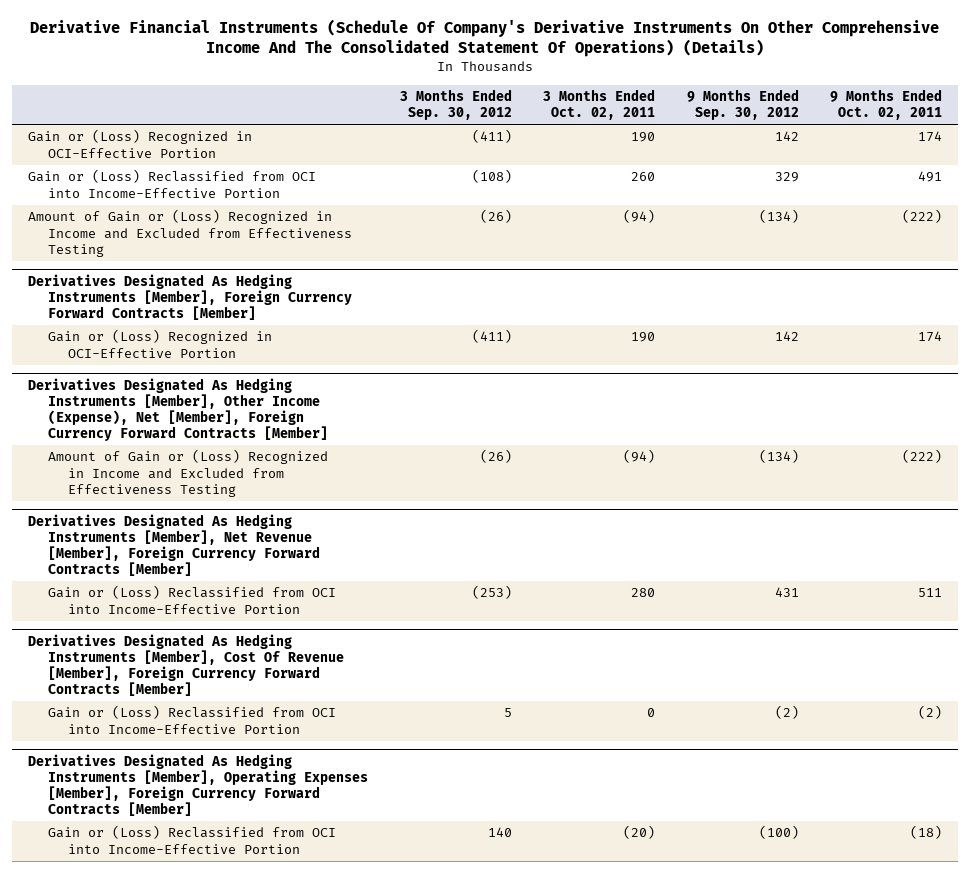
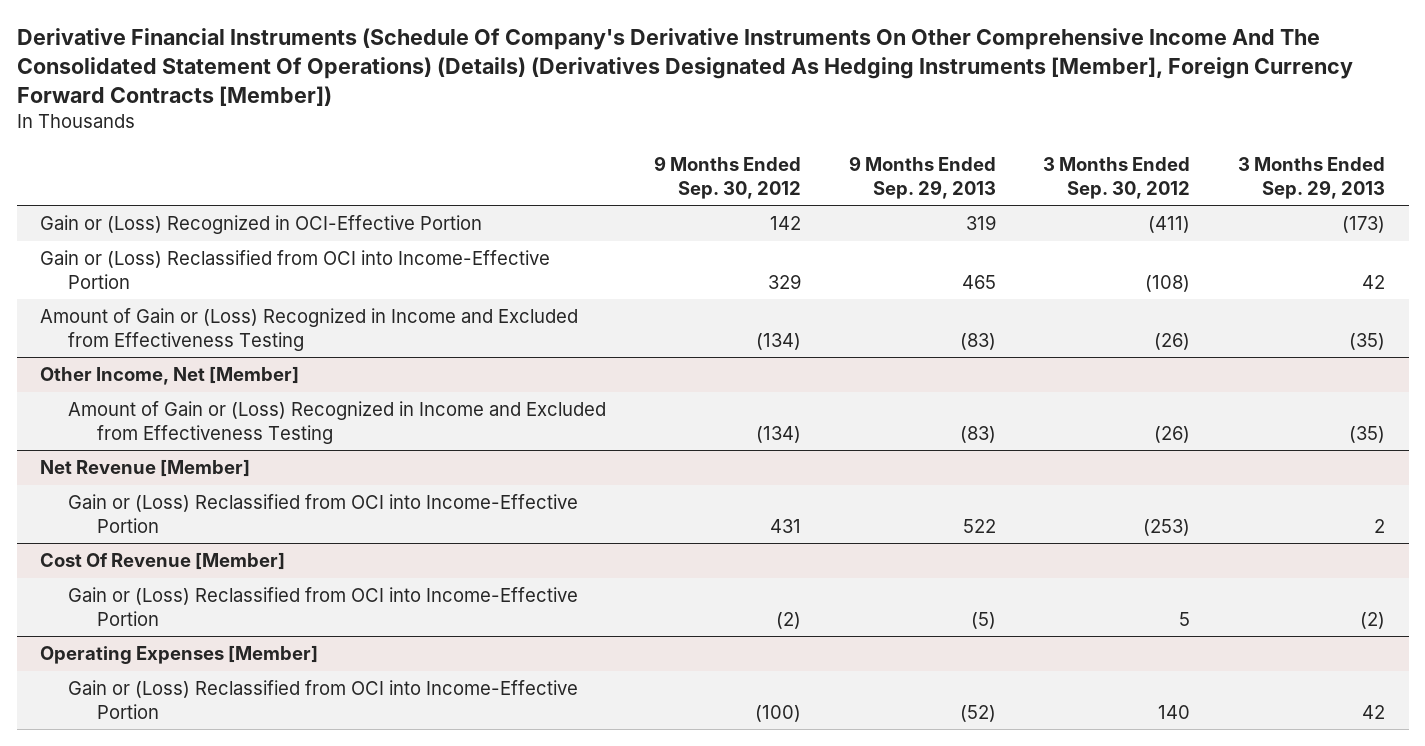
- Derivative Financial Instruments (Schedule Of Company's Derivative Instruments On Other Comprehensive Income And The Consolidated Statement Of Operations) (Details)
+ Derivative Financial Instruments (Schedule Of Company's Derivative Instruments On Other Comprehensive Income And The Consolidated Statement Of Operations) (Details) (Derivatives Designated As Hedging Instruments [Member], Foreign Currency Forward Contracts [Member])
- | 3 Months Ended Sep. 30, 2012 | 3 Months Ended Oct. 02, 2011 | 9 Months Ended Sep. 30, 2012 | 9 Months Ended Oct. 02, 2011
+ | 9 Months Ended Sep. 30, 2012 | 9 Months Ended Sep. 29, 2013 | 3 Months Ended Sep. 30, 2012 | 3 Months Ended Sep. 29, 2013
- Derivatives Designated As Hedging Instruments [Member], Foreign Currency Forward Contracts [Member]
- Gain or (Loss) Recognized in OCI-Effective Portion | (411) | 190 | 142 | 174
- Derivatives Designated As Hedging Instruments [Member], Other Income (Expense), Net [Member], Foreign Currency Forward Contracts [Member]
+ Other Income, Net [Member]
- Derivatives Designated As Hedging Instruments [Member], Net Revenue [Member], Foreign Currency Forward Contracts [Member]
+ Net Revenue [Member]
- Derivatives Designated As Hedging Instruments [Member], Cost Of Revenue [Member], Foreign Currency Forward Contracts [Member]
+ Cost Of Revenue [Member]
- Derivatives Designated As Hedging Instruments [Member], Operating Expenses [Member], Foreign Currency Forward Contracts [Member]
+ Operating Expenses [Member]

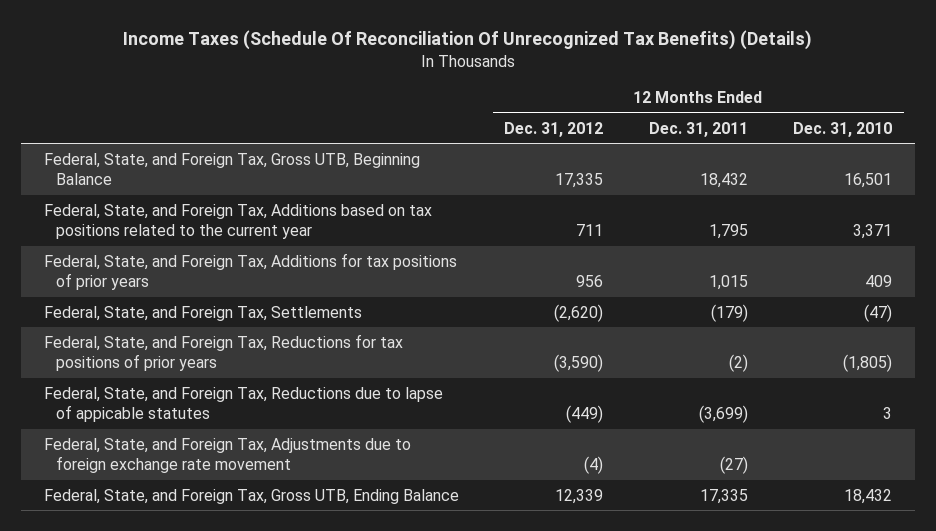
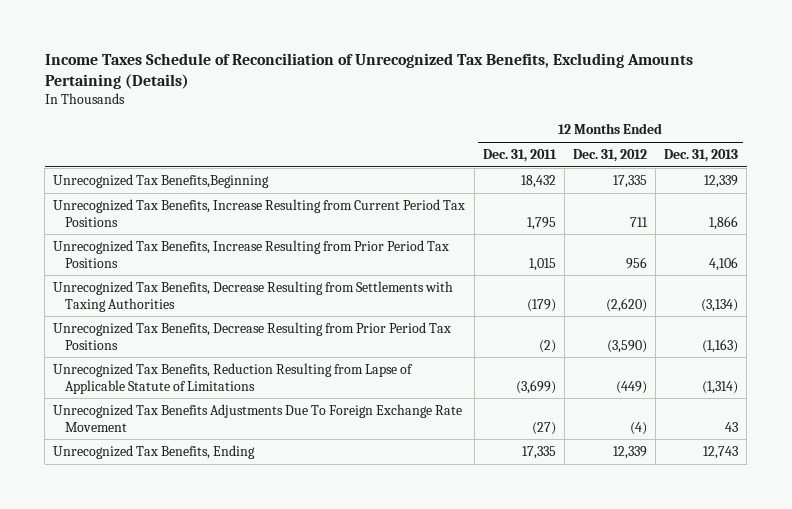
- Income Taxes (Schedule Of Reconciliation Of Unrecognized Tax Benefits) (Details)
+ Income Taxes Schedule of Reconciliation of Unrecognized Tax Benefits, Excluding Amounts Pertaining (Details)
- | 12 Months Ended Dec. 31, 2012 | 12 Months Ended Dec. 31, 2011 | 12 Months Ended Dec. 31, 2010
+ | 12 Months Ended Dec. 31, 2011 | 12 Months Ended Dec. 31, 2012 | 12 Months Ended Dec. 31, 2013
- Federal, State, and Foreign Tax, Gross UTB, Beginning Balance | 17,335 | 18,432 | 16,501
- Federal, State, and Foreign Tax, Additions based on tax positions related to the current year | 711 | 1,795 | 3,371
- Federal, State, and Foreign Tax, Additions for tax positions of prior years | 956 | 1,015 | 409
- Federal, State, and Foreign Tax, Settlements | (2,620) | (179) | (47)
- Federal, State, and Foreign Tax, Reductions for tax positions of prior years | (3,590) | (2) | (1,805)
- Federal, State, and Foreign Tax, Reductions due to lapse of appicable statutes | (449) | (3,699) | 3
- Federal, State, and Foreign Tax, Adjustments due to foreign exchange rate movement | (4) | (27) |
- Federal, State, and Foreign Tax, Gross UTB, Ending Balance | 12,339 | 17,335 | 18,432
+ Unrecognized Tax Benefits,Beginning | 18,432 | 17,335 | 12,339
+ Unrecognized Tax Benefits, Increase Resulting from Current Period Tax Positions | 1,795 | 711 | 1,866
+ Unrecognized Tax Benefits, Increase Resulting from Prior Period Tax Positions | 1,015 | 956 | 4,106
+ Unrecognized Tax Benefits, Decrease Resulting from Settlements with Taxing Authorities | (179) | (2,620) | (3,134)
+ Unrecognized Tax Benefits, Decrease Resulting from Prior Period Tax Positions | (2) | (3,590) | (1,163)
+ Unrecognized Tax Benefits, Reduction Resulting from Lapse of Applicable Statute of Limitations | (3,699) | (449) | (1,314)
+ Unrecognized Tax Benefits Adjustments Due To Foreign Exchange Rate Movement | (27) | (4) | 43
+ Unrecognized Tax Benefits, Ending | 17,335 | 12,339 | 12,743

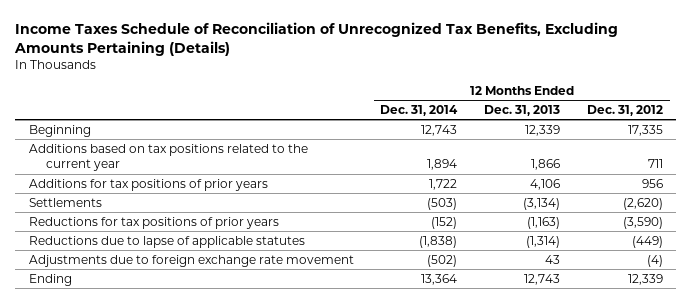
- | 12 Months Ended Dec. 31, 2011 | 12 Months Ended Dec. 31, 2012 | 12 Months Ended Dec. 31, 2013
+ | 12 Months Ended Dec. 31, 2014 | 12 Months Ended Dec. 31, 2013 | 12 Months Ended Dec. 31, 2012
- Unrecognized Tax Benefits,Beginning | 18,432 | 17,335 | 12,339
- Unrecognized Tax Benefits, Increase Resulting from Current Period Tax Positions | 1,795 | 711 | 1,866
- Unrecognized Tax Benefits, Increase Resulting from Prior Period Tax Positions | 1,015 | 956 | 4,106
- Unrecognized Tax Benefits, Decrease Resulting from Settlements with Taxing Authorities | (179) | (2,620) | (3,134)
- Unrecognized Tax Benefits, Decrease Resulting from Prior Period Tax Positions | (2) | (3,590) | (1,163)
- Unrecognized Tax Benefits, Reduction Resulting from Lapse of Applicable Statute of Limitations | (3,699) | (449) | (1,314)
- Unrecognized Tax Benefits Adjustments Due To Foreign Exchange Rate Movement | (27) | (4) | 43
- Unrecognized Tax Benefits, Ending | 17,335 | 12,339 | 12,743
+ Beginning | 12,743 | 12,339 | 17,335
+ Additions based on tax positions related to the current year | 1,894 | 1,866 | 711
+ Additions for tax positions of prior years | 1,722 | 4,106 | 956
+ Settlements | (503) | (3,134) | (2,620)
+ Reductions for tax positions of prior years | (152) | (1,163) | (3,590)
+ Reductions due to lapse of applicable statutes | (1,838) | (1,314) | (449)
+ Adjustments due to foreign exchange rate movement | (502) | 43 | (4)
+ Ending | 13,364 | 12,743 | 12,339

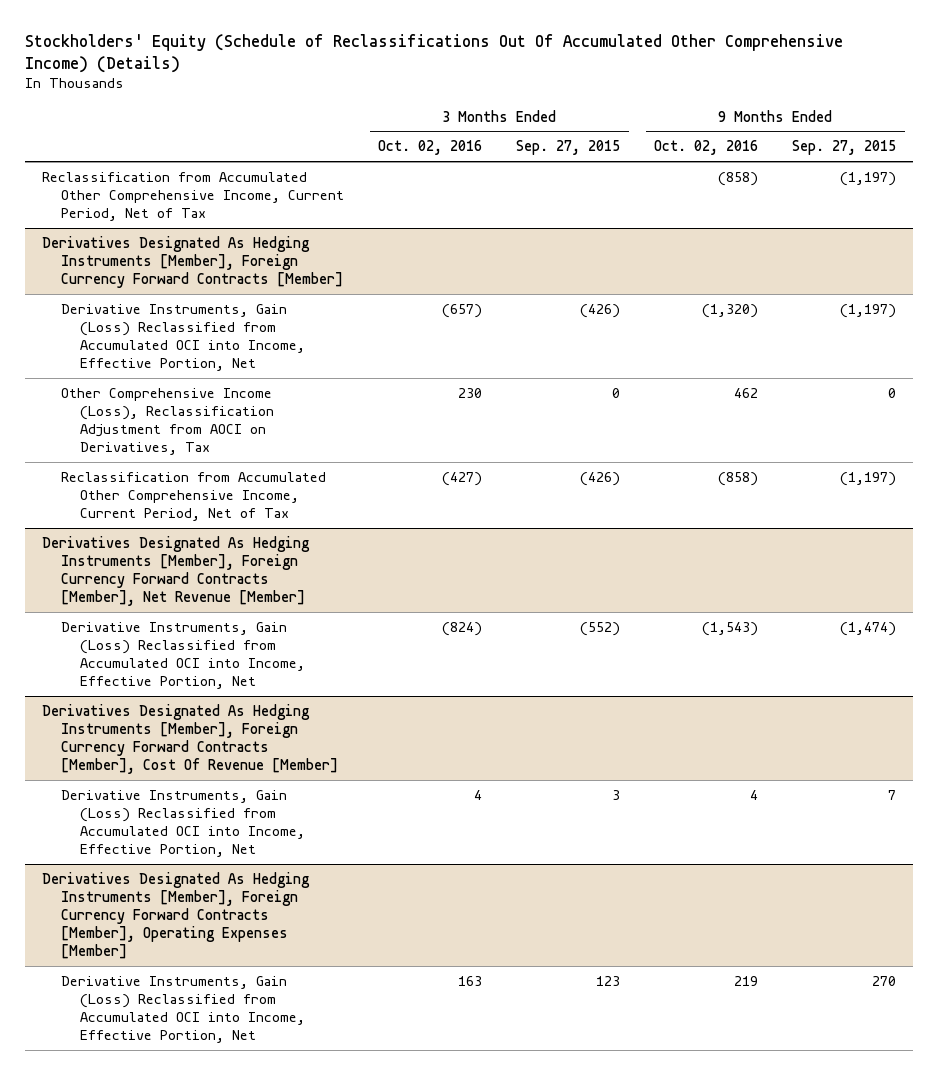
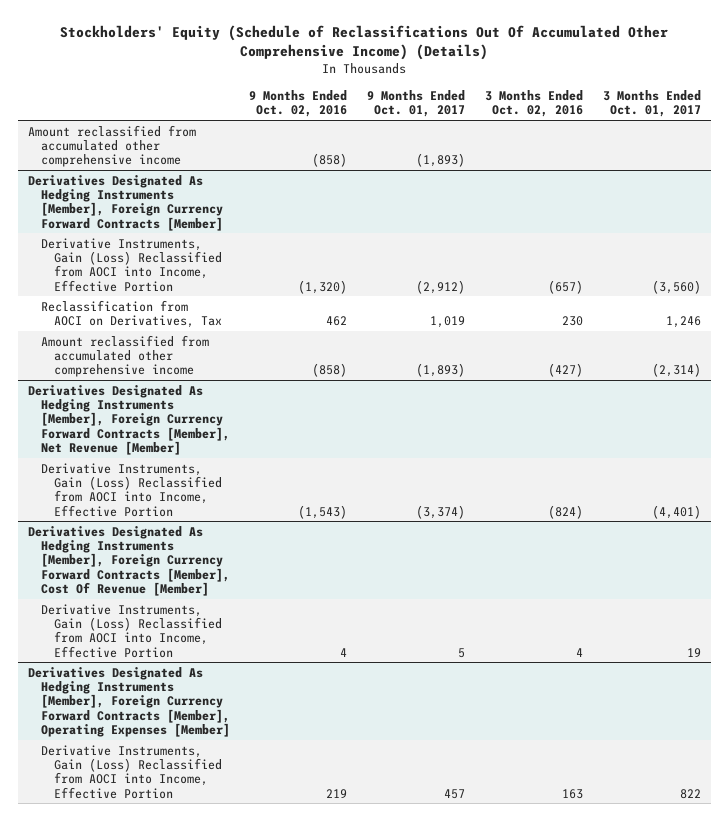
- | 3 Months Ended Oct. 02, 2016 | 3 Months Ended Sep. 27, 2015 | 9 Months Ended Oct. 02, 2016 | 9 Months Ended Sep. 27, 2015
+ | 9 Months Ended Oct. 02, 2016 | 9 Months Ended Oct. 01, 2017 | 3 Months Ended Oct. 02, 2016 | 3 Months Ended Oct. 01, 2017
- Reclassification from Accumulated Other Comprehensive Income, Current Period, Net of Tax | | | (858) | (1,197)
+ Amount reclassified from accumulated other comprehensive income | (858) | (1,893) | |
@ Derivatives Designated As Hedging Instruments [Member], Foreign Currency Forward Contracts [Member]
- Derivative Instruments, Gain (Loss) Reclassified from Accumulated OCI into Income, Effective Portion, Net | (657) | (426) | (1,320) | (1,197)
- Other Comprehensive Income (Loss), Reclassification Adjustment from AOCI on Derivatives, Tax | 230 | 0 | 462 | 0
- Reclassification from Accumulated Other Comprehensive Income, Current Period, Net of Tax | (427) | (426) | (858) | (1,197)
+ Derivative Instruments, Gain (Loss) Reclassified from AOCI into Income, Effective Portion | (1,320) | (2,912) | (657) | (3,560)
+ Reclassification from AOCI on Derivatives, Tax | 462 | 1,019 | 230 | 1,246
+ Amount reclassified from accumulated other comprehensive income | (858) | (1,893) | (427) | (2,314)
@ Derivatives Designated As Hedging Instruments [Member], Foreign Currency Forward Contracts [Member], Net Revenue [Member]
- Derivative Instruments, Gain (Loss) Reclassified from Accumulated OCI into Income, Effective Portion, Net | (824) | (552) | (1,543) | (1,474)
+ Derivative Instruments, Gain (Loss) Reclassified from AOCI into Income, Effective Portion | (1,543) | (3,374) | (824) | (4,401)
@ Derivatives Designated As Hedging Instruments [Member], Foreign Currency Forward Contracts [Member], Cost Of Revenue [Member]
- Derivative Instruments, Gain (Loss) Reclassified from Accumulated OCI into Income, Effective Portion, Net | 4 | 3 | 4 | 7
+ Derivative Instruments, Gain (Loss) Reclassified from AOCI into Income, Effective Portion | 4 | 5 | 4 | 19
@ Derivatives Designated As Hedging Instruments [Member], Foreign Currency Forward Contracts [Member], Operating Expenses [Member]
- Derivative Instruments, Gain (Loss) Reclassified from Accumulated OCI into Income, Effective Portion, Net | 163 | 123 | 219 | 270
+ Derivative Instruments, Gain (Loss) Reclassified from AOCI into Income, Effective Portion | 219 | 457 | 163 | 822

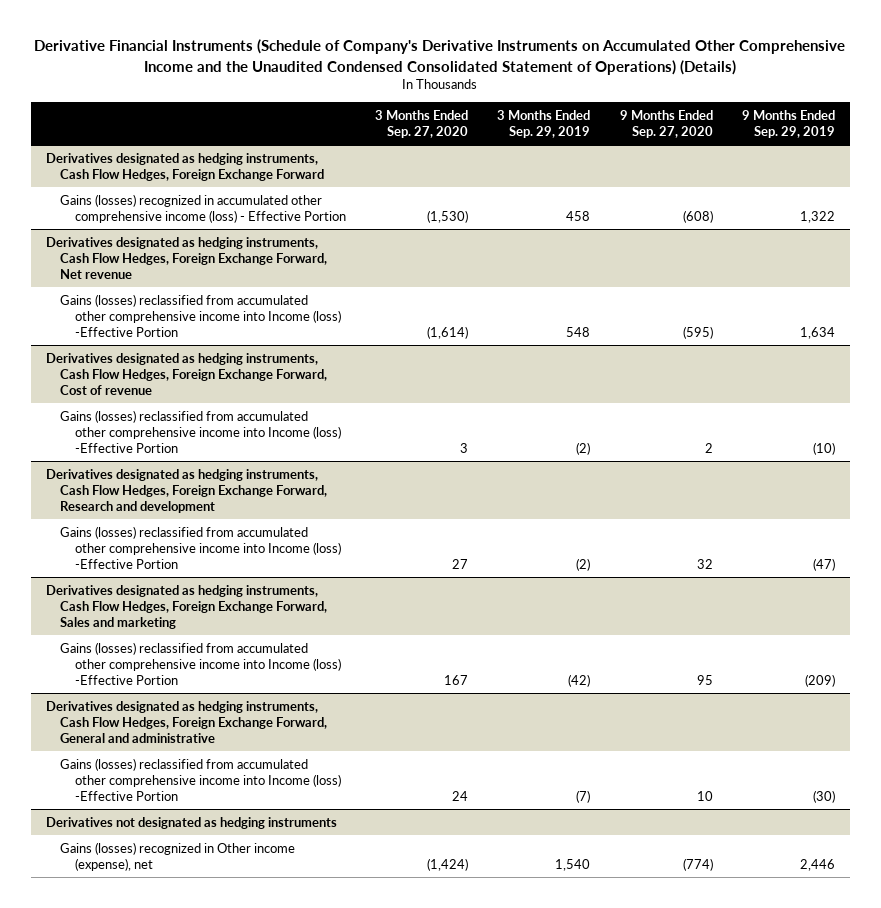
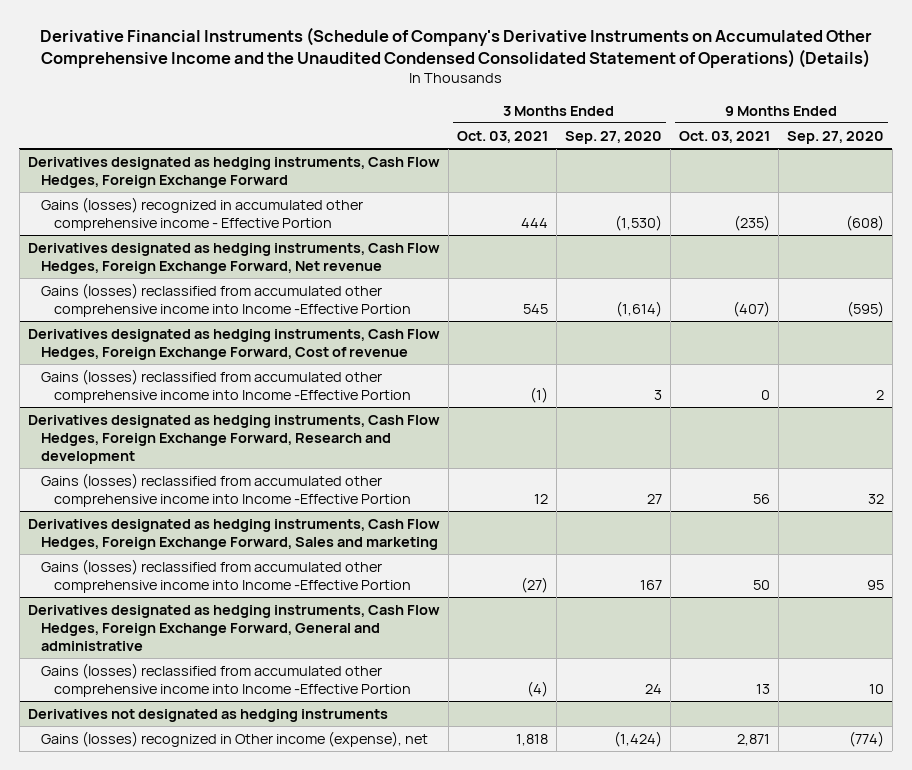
- | 3 Months Ended Sep. 27, 2020 | 3 Months Ended Sep. 29, 2019 | 9 Months Ended Sep. 27, 2020 | 9 Months Ended Sep. 29, 2019
+ | 3 Months Ended Oct. 03, 2021 | 3 Months Ended Sep. 27, 2020 | 9 Months Ended Oct. 03, 2021 | 9 Months Ended Sep. 27, 2020
@ Derivatives designated as hedging instruments, Cash Flow Hedges, Foreign Exchange Forward
- Gains (losses) recognized in accumulated other comprehensive income (loss) - Effective Portion | (1,530) | 458 | (608) | 1,322
+ Gains (losses) recognized in accumulated other comprehensive income - Effective Portion | 444 | (1,530) | (235) | (608)
@ Derivatives designated as hedging instruments, Cash Flow Hedges, Foreign Exchange Forward, Net revenue
- Gains (losses) reclassified from accumulated other comprehensive income into Income (loss) -Effective Portion | (1,614) | 548 | (595) | 1,634
+ Gains (losses) reclassified from accumulated other comprehensive income into Income -Effective Portion | 545 | (1,614) | (407) | (595)
@ Derivatives designated as hedging instruments, Cash Flow Hedges, Foreign Exchange Forward, Cost of revenue
- Gains (losses) reclassified from accumulated other comprehensive income into Income (loss) -Effective Portion | 3 | (2) | 2 | (10)
+ Gains (losses) reclassified from accumulated other comprehensive income into Income -Effective Portion | (1) | 3 | 0 | 2
@ Derivatives designated as hedging instruments, Cash Flow Hedges, Foreign Exchange Forward, Research and development
- Gains (losses) reclassified from accumulated other comprehensive income into Income (loss) -Effective Portion | 27 | (2) | 32 | (47)
+ Gains (losses) reclassified from accumulated other comprehensive income into Income -Effective Portion | 12 | 27 | 56 | 32
@ Derivatives designated as hedging instruments, Cash Flow Hedges, Foreign Exchange Forward, Sales and marketing
- Gains (losses) reclassified from accumulated other comprehensive income into Income (loss) -Effective Portion | 167 | (42) | 95 | (209)
+ Gains (losses) reclassified from accumulated other comprehensive income into Income -Effective Portion | (27) | 167 | 50 | 95
@ Derivatives designated as hedging instruments, Cash Flow Hedges, Foreign Exchange Forward, General and administrative
- Gains (losses) reclassified from accumulated other comprehensive income into Income (loss) -Effective Portion | 24 | (7) | 10 | (30)
+ Gains (losses) reclassified from accumulated other comprehensive income into Income -Effective Portion | (4) | 24 | 13 | 10

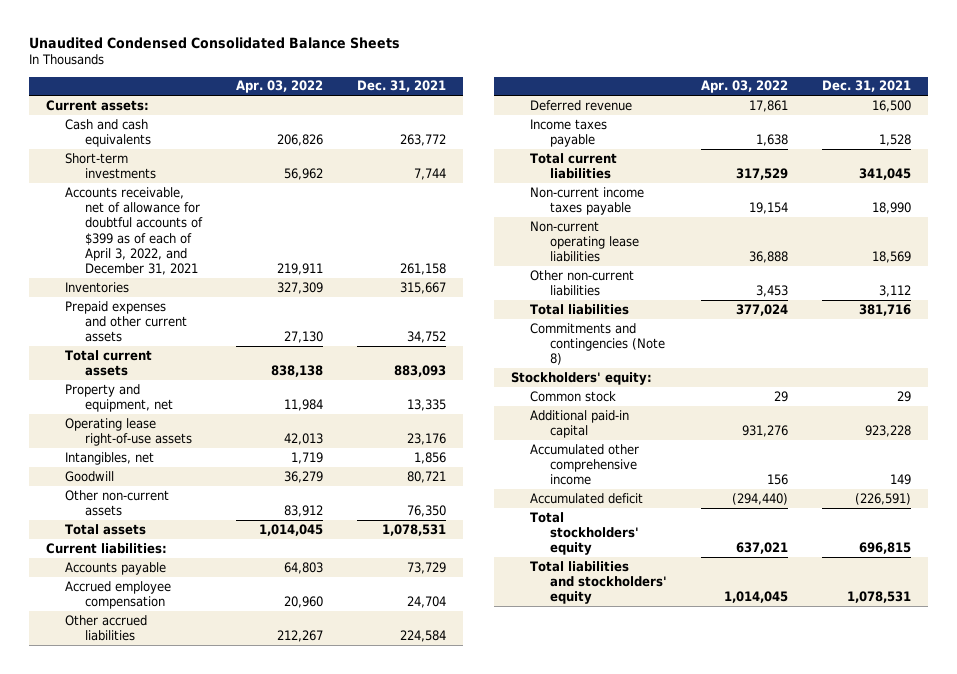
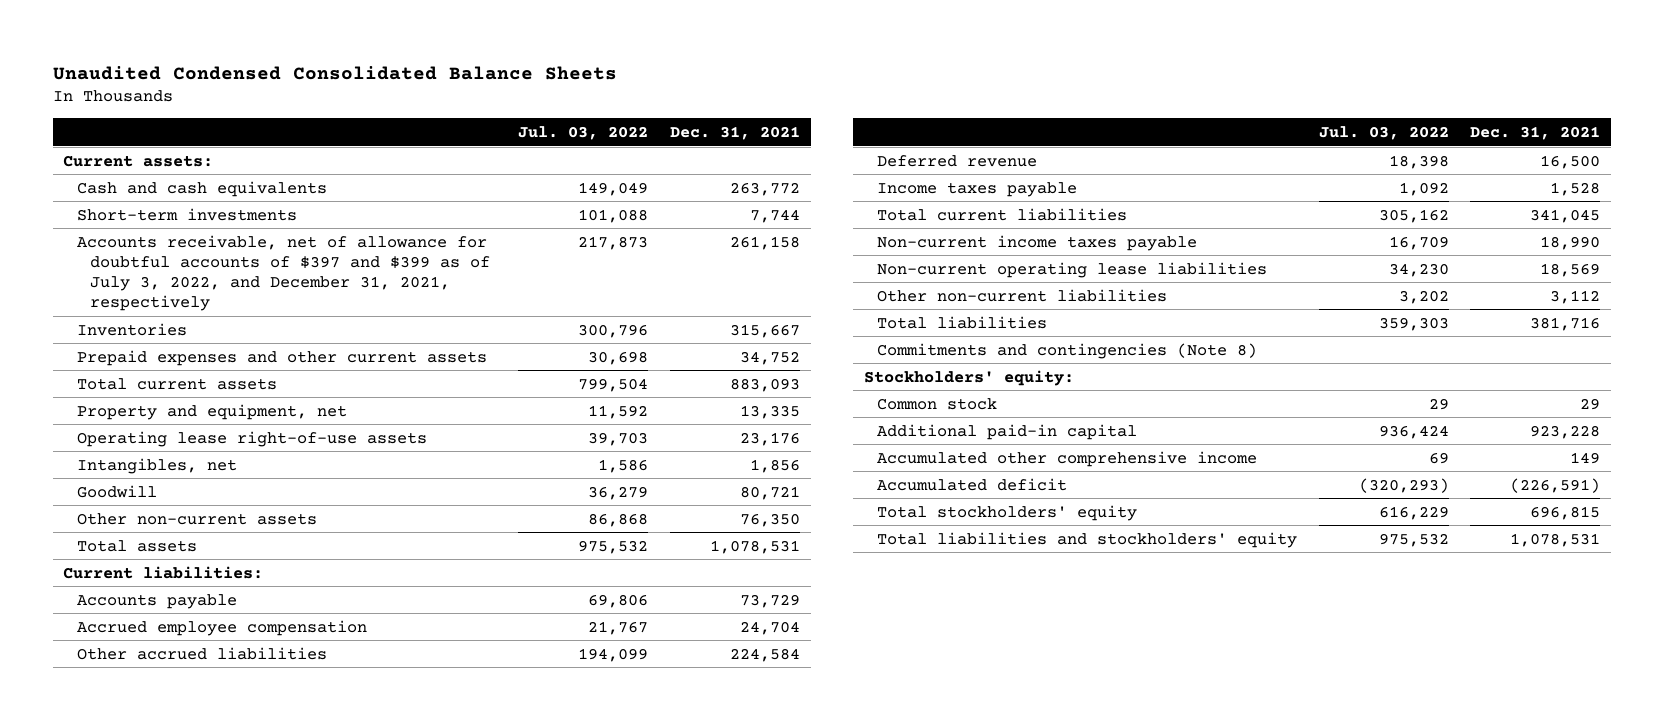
- | Apr. 03, 2022 | Dec. 31, 2021
+ | Jul. 03, 2022 | Dec. 31, 2021
- Accounts receivable, net of allowance for doubtful accounts of $399 as of each of April 3, 2022, and December 31, 2021 | 219,911 | 261,158
+ Accounts receivable, net of allowance for doubtful accounts of $397 and $399 as of July 3, 2022, and December 31, 2021, respectively | 217,873 | 261,158

